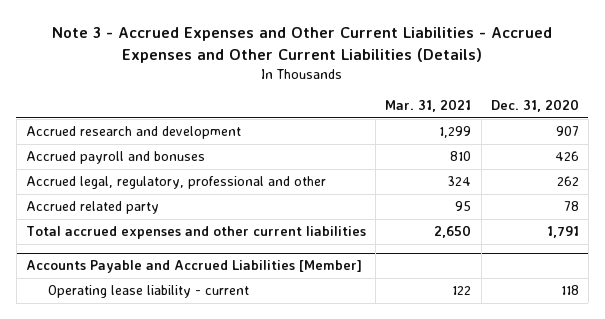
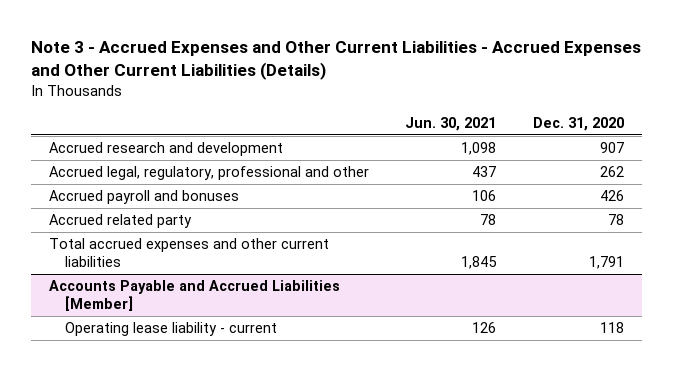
- | Mar. 31, 2021 | Dec. 31, 2020
+ | Jun. 30, 2021 | Dec. 31, 2020
moved down: Accrued payroll and bonuses | 106 | 426

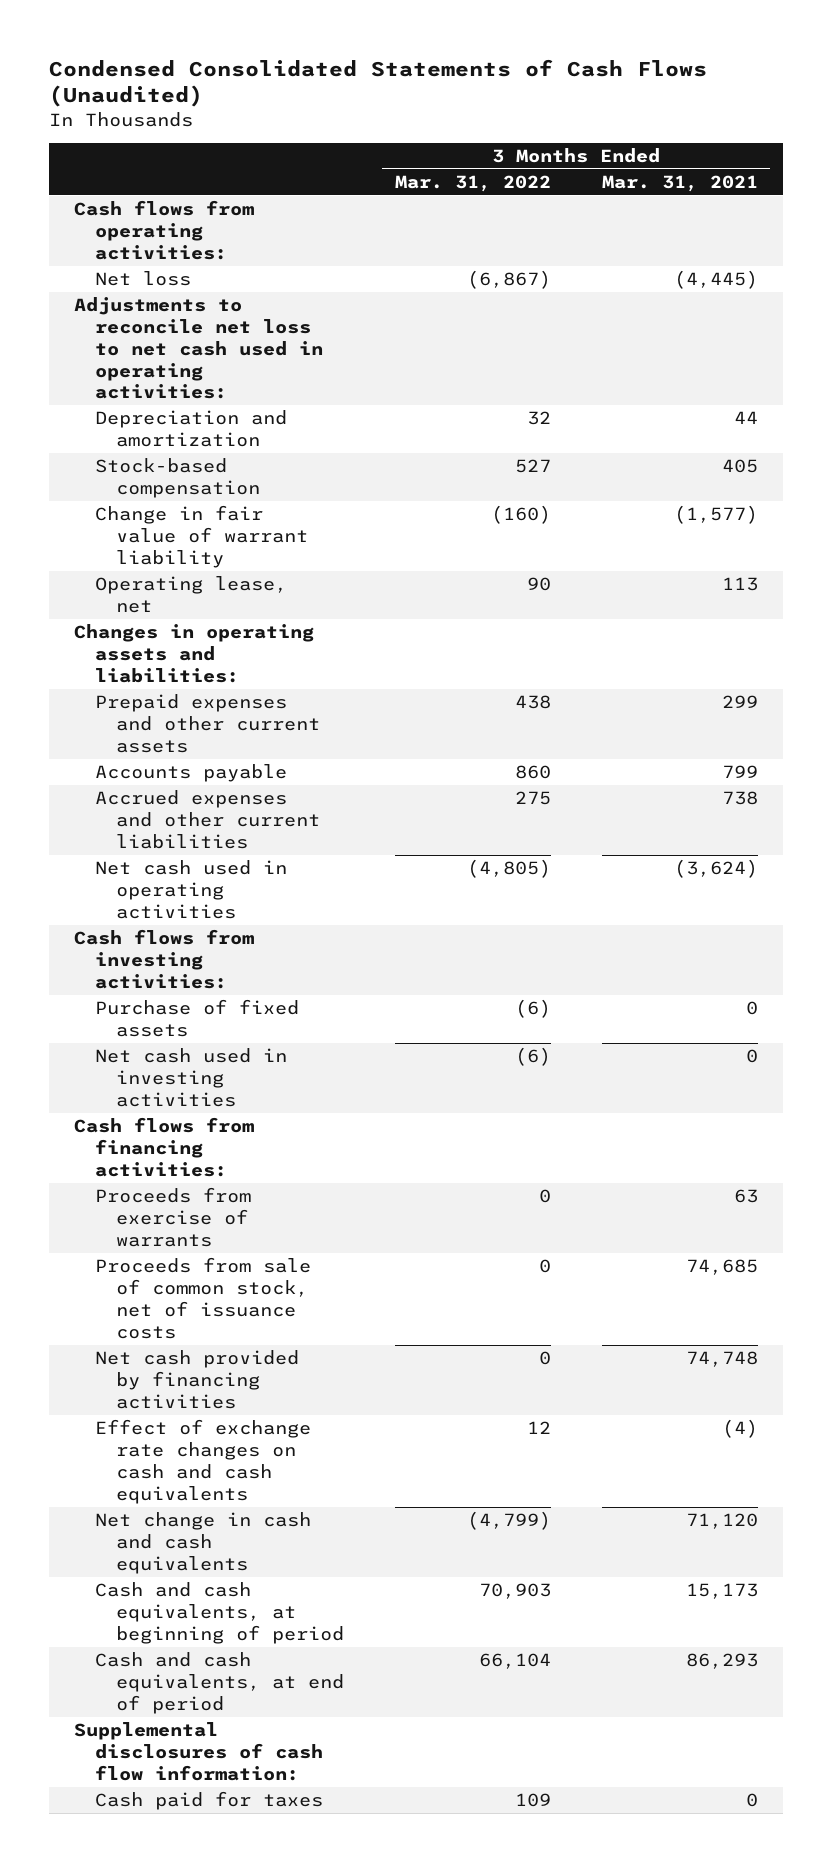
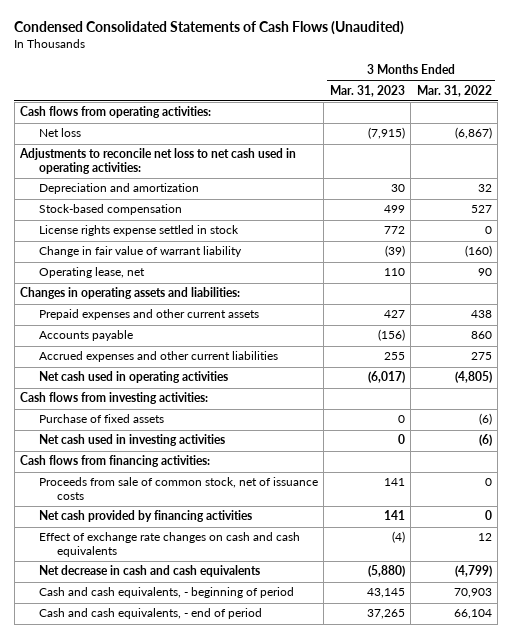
- | 3 Months Ended Mar. 31, 2022 | 3 Months Ended Mar. 31, 2021
+ | 3 Months Ended Mar. 31, 2023 | 3 Months Ended Mar. 31, 2022
+ License rights expense settled in stock | 772 | 0
- Proceeds from exercise of warrants | 0 | 63
- Net change in cash and cash equivalents | (4,799) | 71,120
- Cash and cash equivalents, at beginning of period | 70,903 | 15,173
- Cash and cash equivalents, at end of period | 66,104 | 86,293
- Supplemental disclosures of cash flow information:
- Cash paid for taxes | 109 | 0
+ Net decrease in cash and cash equivalents | (5,880) | (4,799)
+ Cash and cash equivalents, - beginning of period | 43,145 | 70,903
+ Cash and cash equivalents, - end of period | 37,265 | 66,104

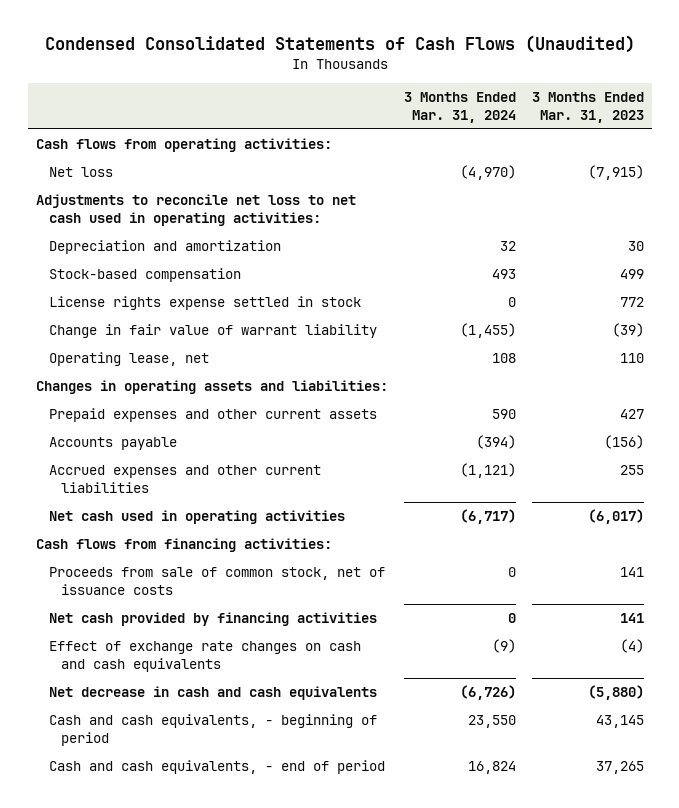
- | 3 Months Ended Mar. 31, 2023 | 3 Months Ended Mar. 31, 2022
+ | 3 Months Ended Mar. 31, 2024 | 3 Months Ended Mar. 31, 2023
- Cash flows from investing activities:
- Purchase of fixed assets | 0 | (6)
- Net cash used in investing activities | 0 | (6)

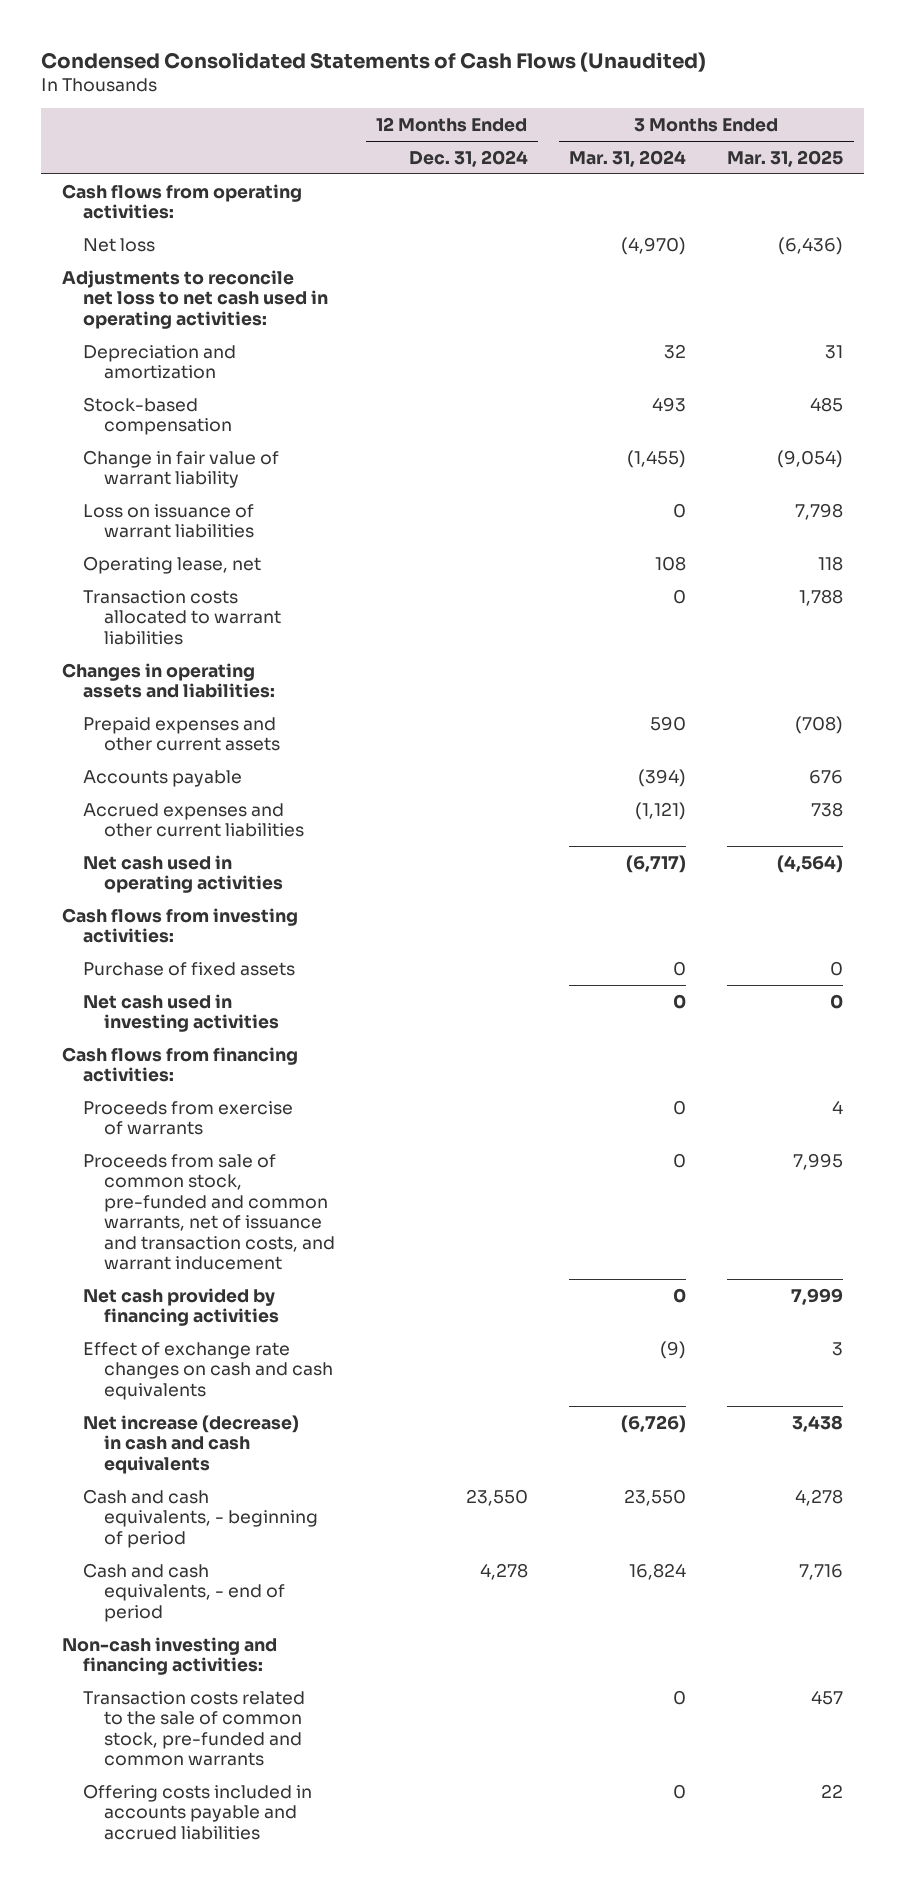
- | 3 Months Ended Mar. 31, 2024 | 3 Months Ended Mar. 31, 2023
+ | 12 Months Ended Dec. 31, 2024 | 3 Months Ended Mar. 31, 2024 | 3 Months Ended Mar. 31, 2025
- License rights expense settled in stock | 0 | 772
+ Loss on issuance of warrant liabilities | | 0 | 7,798
+ Transaction costs allocated to warrant liabilities | | 0 | 1,788
+ Cash flows from investing activities:
+ Purchase of fixed assets | | 0 | 0
+ Net cash used in investing activities | | 0 | 0
- Proceeds from sale of common stock, net of issuance costs | 0 | 141
+ Proceeds from exercise of warrants | | 0 | 4
+ Proceeds from sale of common stock, pre-funded and common warrants, net of issuance and transaction costs, and warrant inducement | | 0 | 7,995
- Net decrease in cash and cash equivalents | (6,726) | (5,880)
+ Net increase (decrease) in cash and cash equivalents | | (6,726) | 3,438
+ Non-cash investing and financing activities:
+ Transaction costs related to the sale of common stock, pre-funded and common warrants | | 0 | 457
+ Offering costs included in accounts payable and accrued liabilities | | 0 | 22

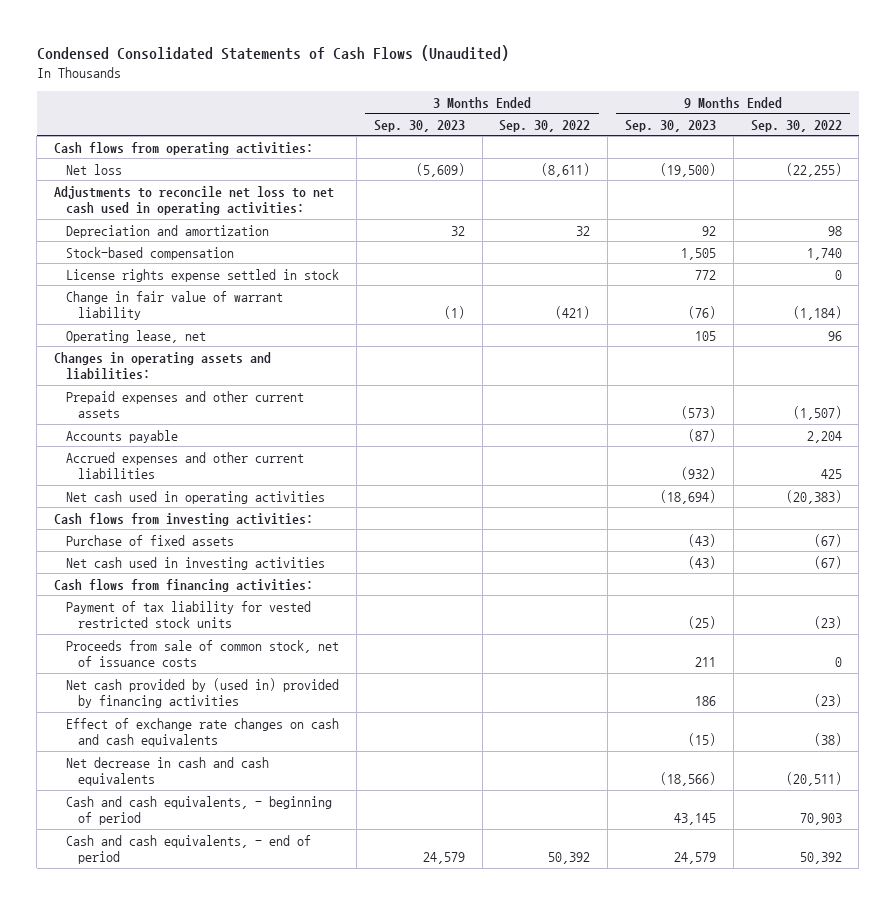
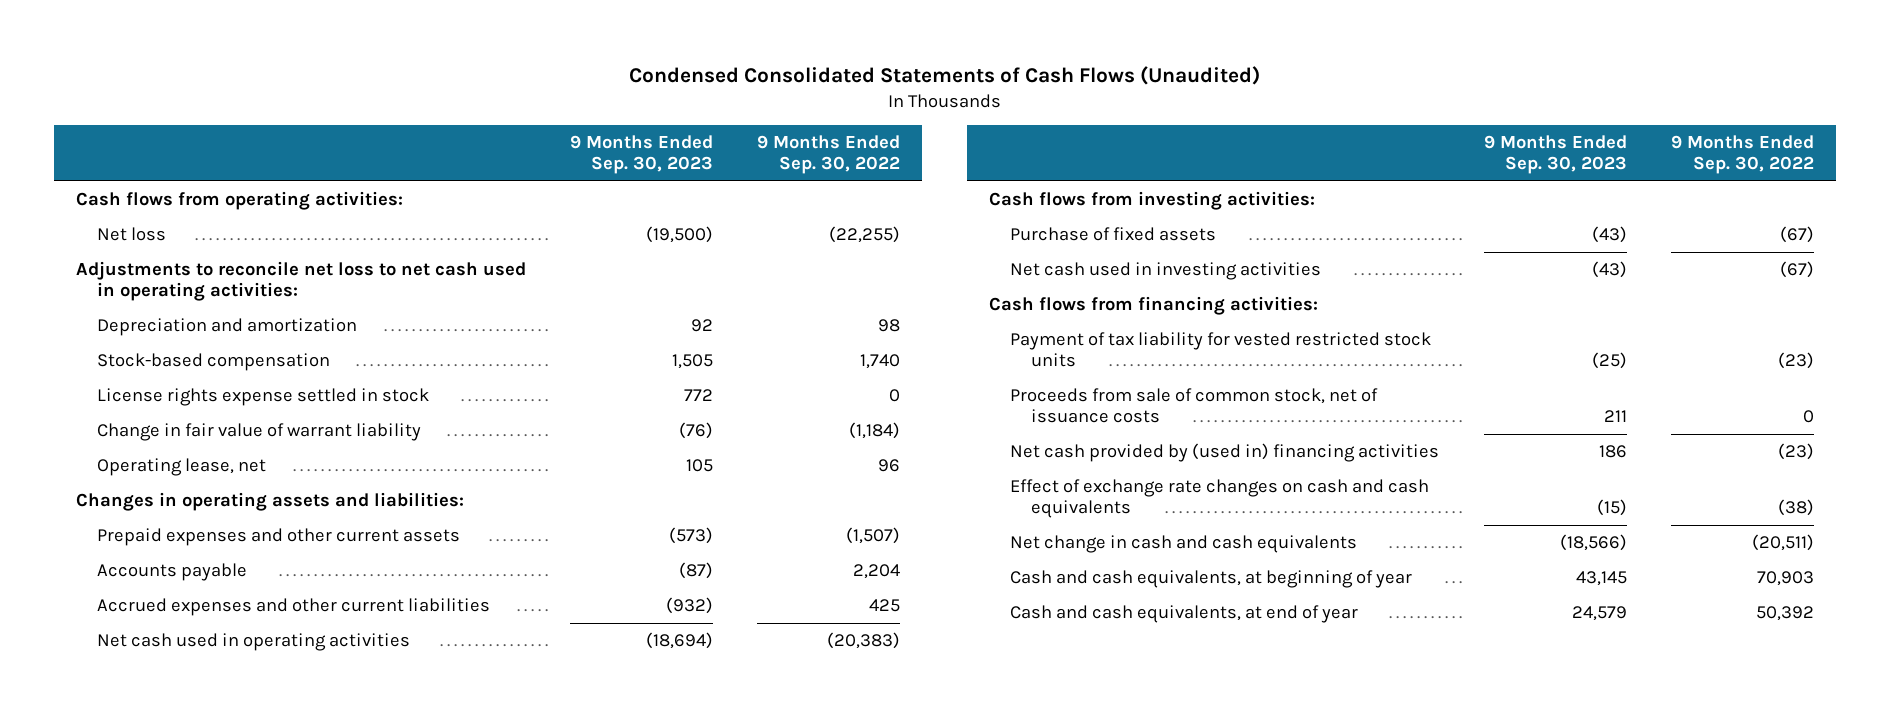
- | 3 Months Ended Sep. 30, 2023 | 3 Months Ended Sep. 30, 2022 | 9 Months Ended Sep. 30, 2023 | 9 Months Ended Sep. 30, 2022
+ | 9 Months Ended Sep. 30, 2023 | 9 Months Ended Sep. 30, 2022
- Net cash provided by (used in) provided by financing activities | | | 186 | (23)
+ Net cash provided by (used in) financing activities | 186 | (23)
- Net decrease in cash and cash equivalents | | | (18,566) | (20,511)
- Cash and cash equivalents, - beginning of period | | | 43,145 | 70,903
- Cash and cash equivalents, - end of period | 24,579 | 50,392 | 24,579 | 50,392
+ Net change in cash and cash equivalents | (18,566) | (20,511)
+ Cash and cash equivalents, at beginning of year | 43,145 | 70,903
+ Cash and cash equivalents, at end of year | 24,579 | 50,392

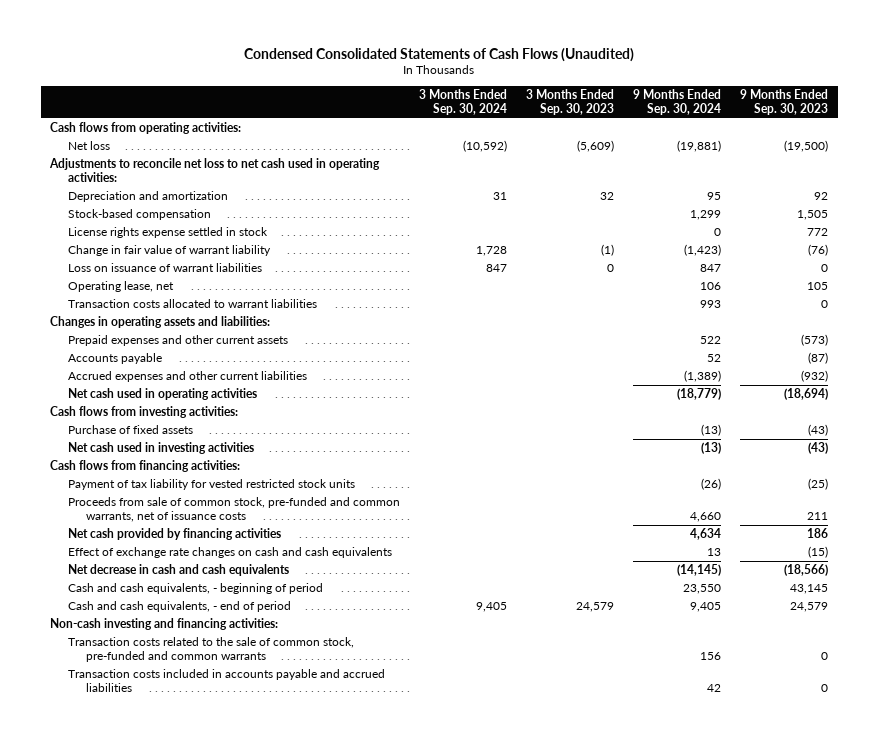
- | 9 Months Ended Sep. 30, 2023 | 9 Months Ended Sep. 30, 2022
+ | 3 Months Ended Sep. 30, 2024 | 3 Months Ended Sep. 30, 2023 | 9 Months Ended Sep. 30, 2024 | 9 Months Ended Sep. 30, 2023
+ Loss on issuance of warrant liabilities | 847 | 0 | 847 | 0
+ Transaction costs allocated to warrant liabilities | | | 993 | 0
- Proceeds from sale of common stock, net of issuance costs | 211 | 0
- Net cash provided by (used in) financing activities | 186 | (23)
+ Proceeds from sale of common stock, pre-funded and common warrants, net of issuance costs | | | 4,660 | 211
+ Net cash provided by financing activities | | | 4,634 | 186
- Net change in cash and cash equivalents | (18,566) | (20,511)
- Cash and cash equivalents, at beginning of year | 43,145 | 70,903
- Cash and cash equivalents, at end of year | 24,579 | 50,392
+ Net decrease in cash and cash equivalents | | | (14,145) | (18,566)
+ Cash and cash equivalents, - beginning of period | | | 23,550 | 43,145
+ Cash and cash equivalents, - end of period | 9,405 | 24,579 | 9,405 | 24,579
+ Non-cash investing and financing activities:
+ Transaction costs related to the sale of common stock, pre-funded and common warrants | | | 156 | 0
+ Transaction costs included in accounts payable and accrued liabilities | | | 42 | 0

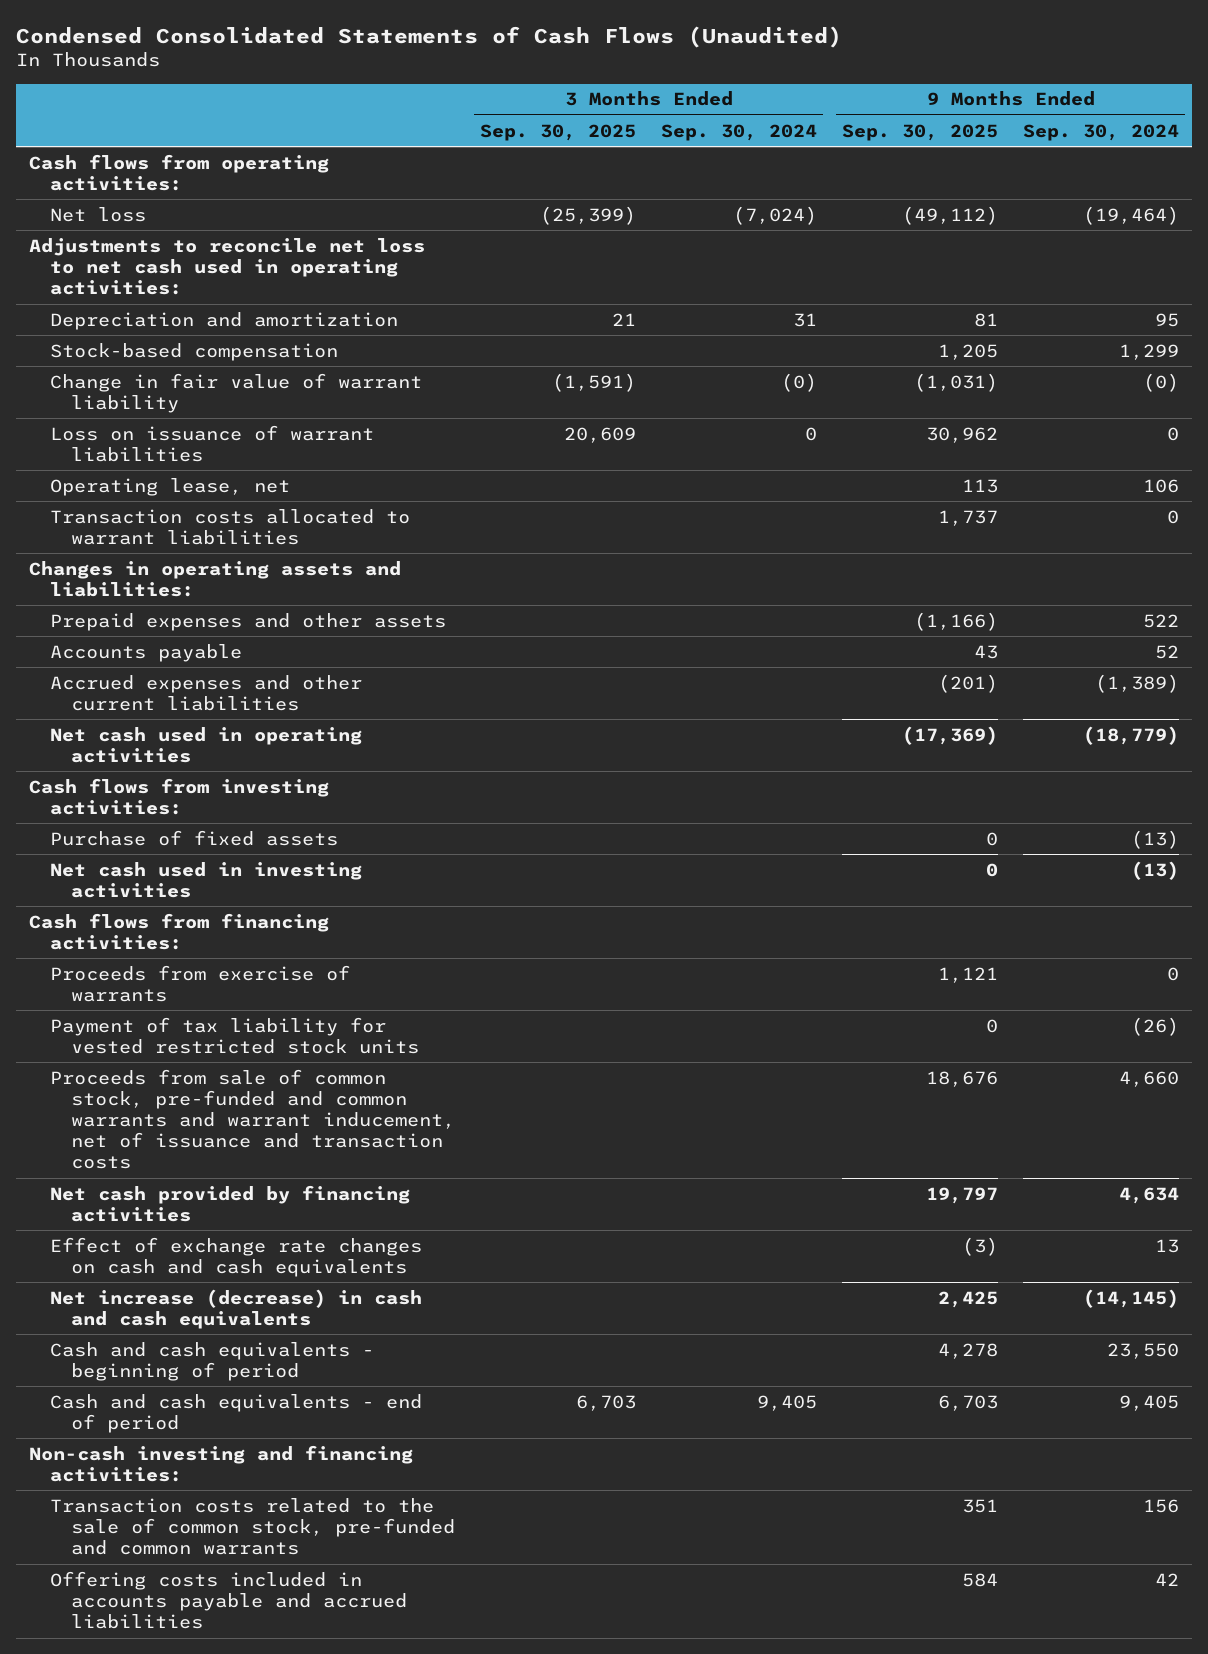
- | 3 Months Ended Sep. 30, 2024 | 3 Months Ended Sep. 30, 2023 | 9 Months Ended Sep. 30, 2024 | 9 Months Ended Sep. 30, 2023
+ | 3 Months Ended Sep. 30, 2025 | 3 Months Ended Sep. 30, 2024 | 9 Months Ended Sep. 30, 2025 | 9 Months Ended Sep. 30, 2024
- Net loss | (10,592) | (5,609) | (19,881) | (19,500)
+ Net loss | (25,399) | (7,024) | (49,112) | (19,464)
- License rights expense settled in stock | | | 0 | 772
- Change in fair value of warrant liability | 1,728 | (1) | (1,423) | (76)
- Loss on issuance of warrant liabilities | 847 | 0 | 847 | 0
+ Change in fair value of warrant liability | (1,591) | (0) | (1,031) | (0)
+ Loss on issuance of warrant liabilities | 20,609 | 0 | 30,962 | 0
- Transaction costs allocated to warrant liabilities | | | 993 | 0
+ Transaction costs allocated to warrant liabilities | | | 1,737 | 0
- Prepaid expenses and other current assets | | | 522 | (573)
+ Prepaid expenses and other assets | | | (1,166) | 522
+ Proceeds from exercise of warrants | | | 1,121 | 0
- Proceeds from sale of common stock, pre-funded and common warrants, net of issuance costs | | | 4,660 | 211
+ Proceeds from sale of common stock, pre-funded and common warrants and warrant inducement, net of issuance and transaction costs | | | 18,676 | 4,660
- Net decrease in cash and cash equivalents | | | (14,145) | (18,566)
- Cash and cash equivalents, - beginning of period | | | 23,550 | 43,145
- Cash and cash equivalents, - end of period | 9,405 | 24,579 | 9,405 | 24,579
+ Net increase (decrease) in cash and cash equivalents | | | 2,425 | (14,145)
+ Cash and cash equivalents - beginning of period | | | 4,278 | 23,550
+ Cash and cash equivalents - end of period | 6,703 | 9,405 | 6,703 | 9,405
- Transaction costs included in accounts payable and accrued liabilities | | | 42 | 0
+ Offering costs included in accounts payable and accrued liabilities | | | 584 | 42

